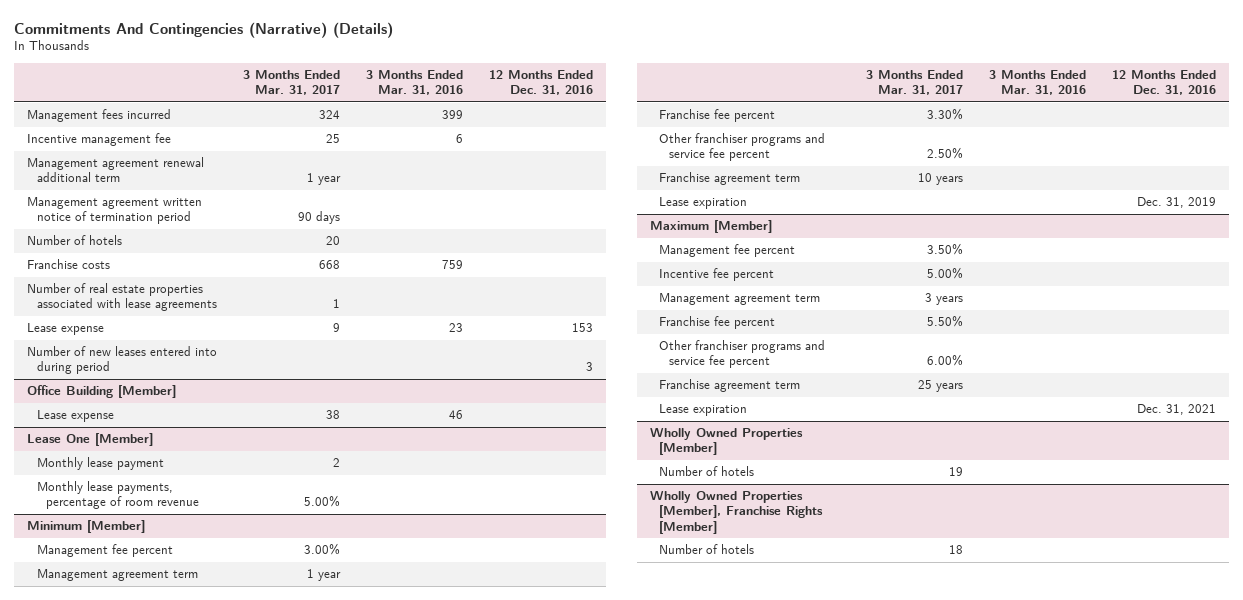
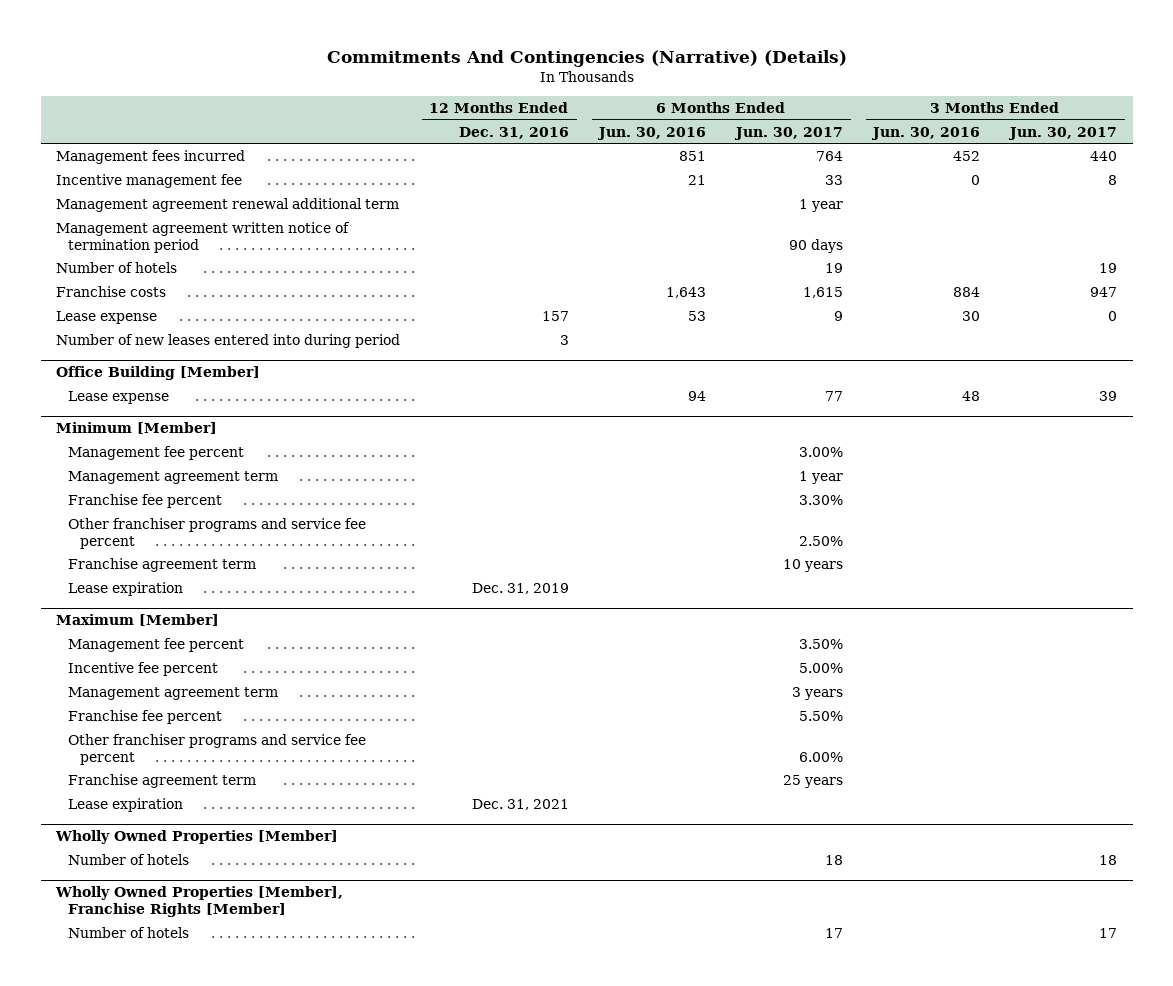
- | 3 Months Ended Mar. 31, 2017 | 3 Months Ended Mar. 31, 2016 | 12 Months Ended Dec. 31, 2016
+ | 12 Months Ended Dec. 31, 2016 | 6 Months Ended Jun. 30, 2016 | 6 Months Ended Jun. 30, 2017 | 3 Months Ended Jun. 30, 2016 | 3 Months Ended Jun. 30, 2017
- Number of real estate properties associated with lease agreements | 1 | |
- Lease expense | 9 | 23 | 153
+ Lease expense | 157 | 53 | 9 | 30 | 0
- Lease One [Member]
- Monthly lease payment | 2 | |
- Monthly lease payments, percentage of room revenue | 5.00% | |

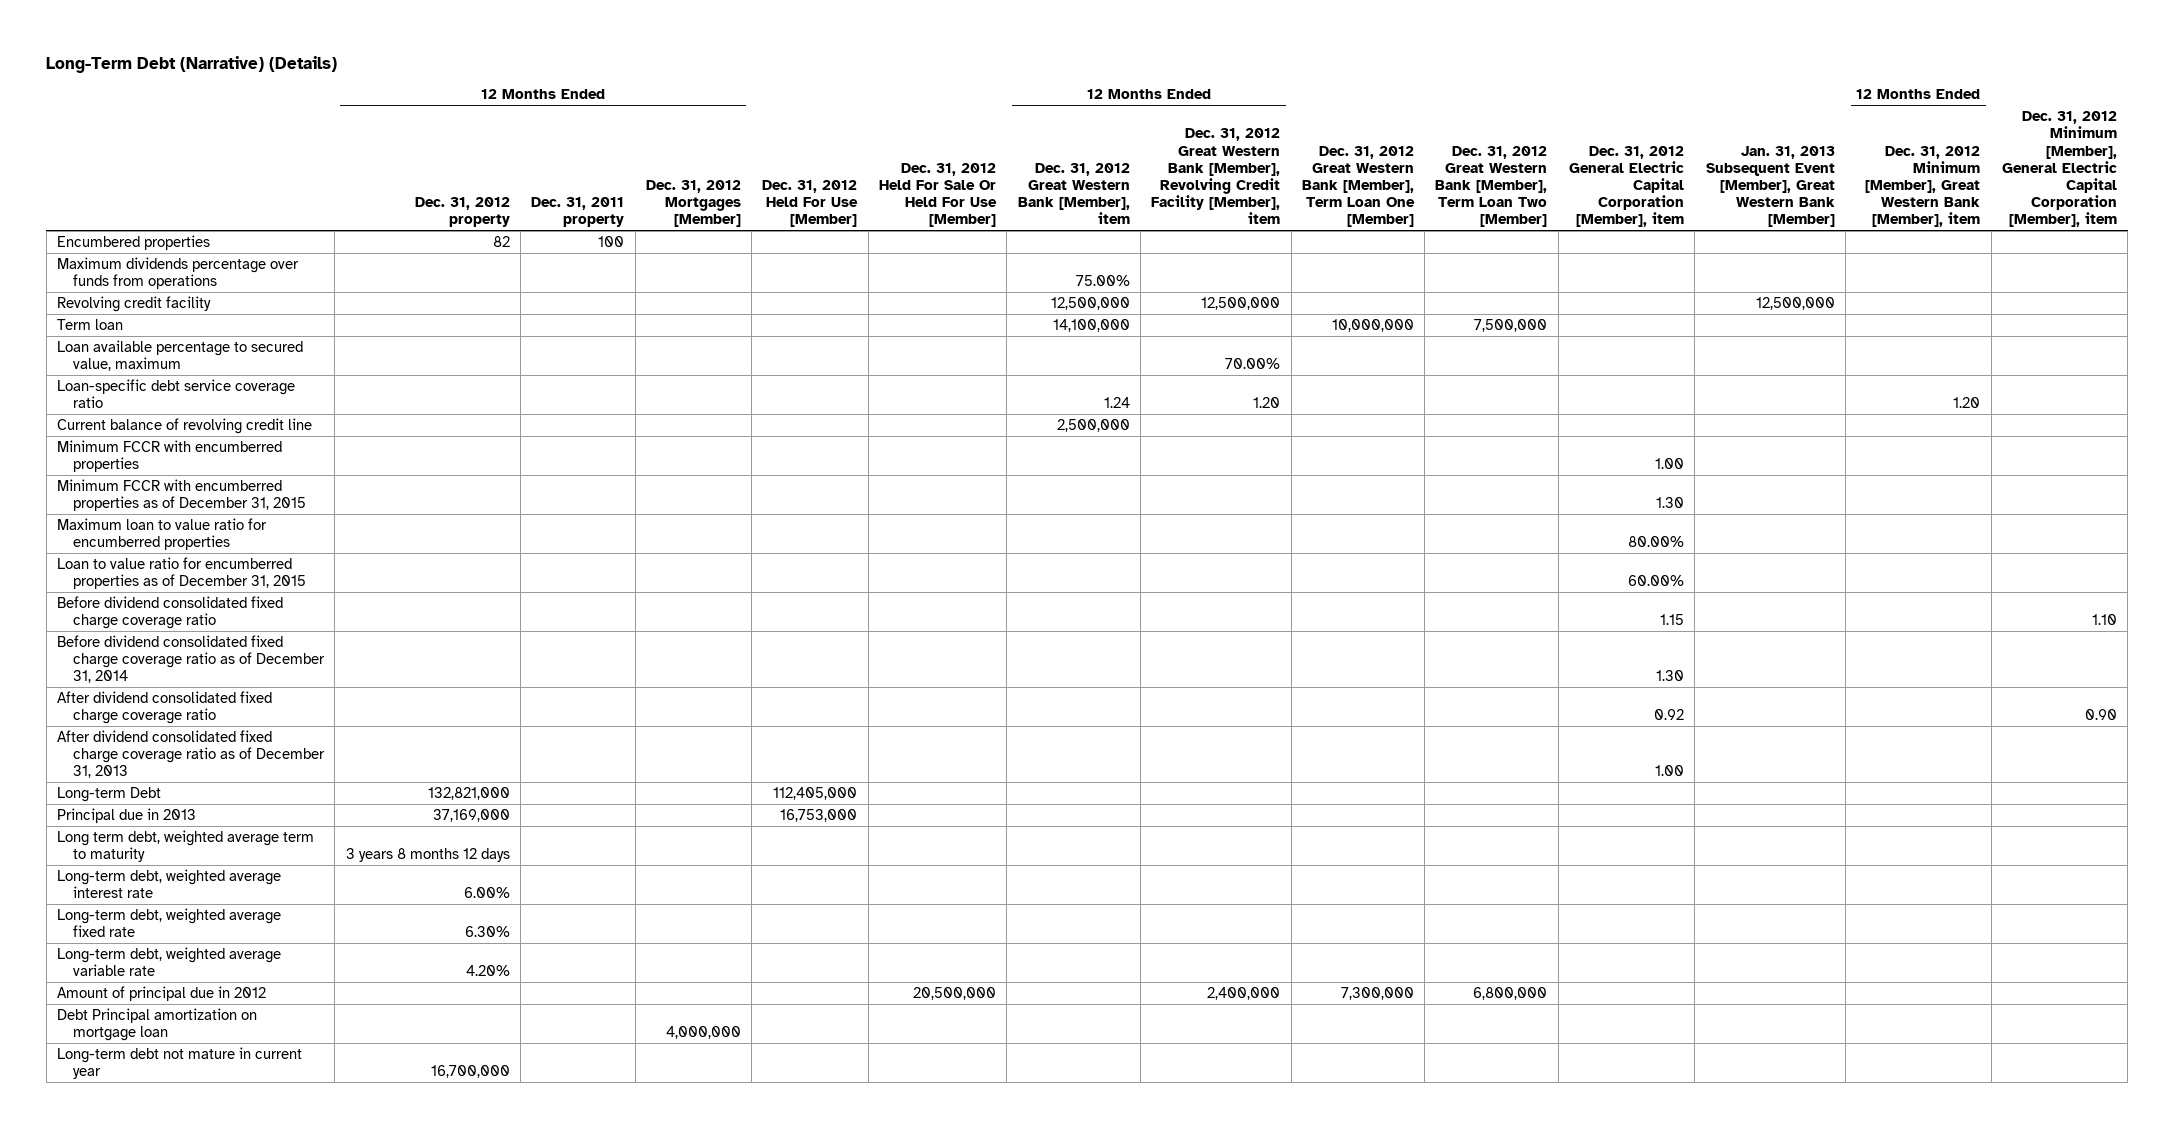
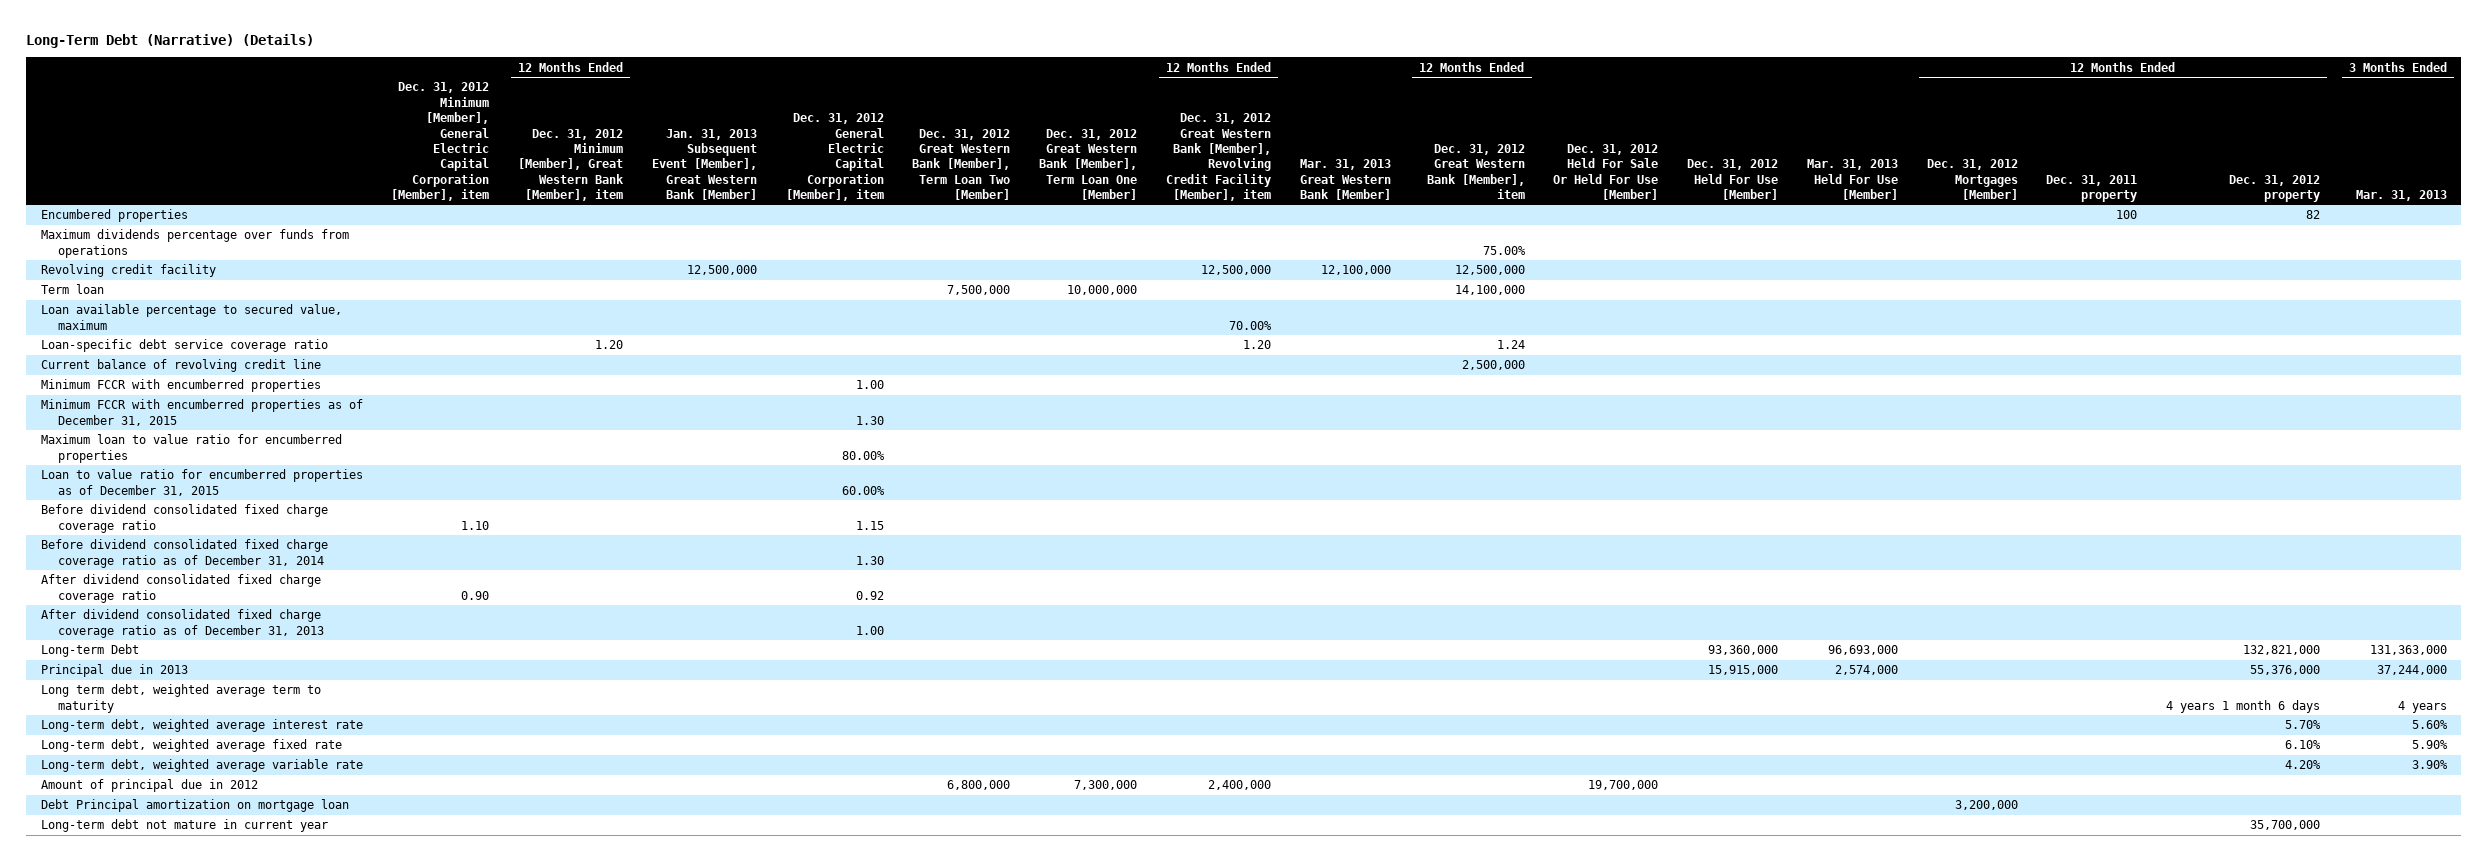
- | 12 Months Ended Dec. 31, 2012 property | 12 Months Ended Dec. 31, 2011 property | 12 Months Ended Dec. 31, 2012 Mortgages [Member] | Dec. 31, 2012 Held For Use [Member] | Dec. 31, 2012 Held For Sale Or Held For Use [Member] | 12 Months Ended Dec. 31, 2012 Great Western Bank [Member], item | 12 Months Ended Dec. 31, 2012 Great Western Bank [Member], Revolving Credit Facility [Member], item | Dec. 31, 2012 Great Western Bank [Member], Term Loan One [Member] | Dec. 31, 2012 Great Western Bank [Member], Term Loan Two [Member] | Dec. 31, 2012 General Electric Capital Corporation [Member], item | Jan. 31, 2013 Subsequent Event [Member], Great Western Bank [Member] | 12 Months Ended Dec. 31, 2012 Minimum [Member], Great Western Bank [Member], item | Dec. 31, 2012 Minimum [Member], General Electric Capital Corporation [Member], item
+ | Dec. 31, 2012 Minimum [Member], General Electric Capital Corporation [Member], item | 12 Months Ended Dec. 31, 2012 Minimum [Member], Great Western Bank [Member], item | Jan. 31, 2013 Subsequent Event [Member], Great Western Bank [Member] | Dec. 31, 2012 General Electric Capital Corporation [Member], item | Dec. 31, 2012 Great Western Bank [Member], Term Loan Two [Member] | Dec. 31, 2012 Great Western Bank [Member], Term Loan One [Member] | 12 Months Ended Dec. 31, 2012 Great Western Bank [Member], Revolving Credit Facility [Member], item | Mar. 31, 2013 Great Western Bank [Member] | 12 Months Ended Dec. 31, 2012 Great Western Bank [Member], item | Dec. 31, 2012 Held For Sale Or Held For Use [Member] | Dec. 31, 2012 Held For Use [Member] | Mar. 31, 2013 Held For Use [Member] | 12 Months Ended Dec. 31, 2012 Mortgages [Member] | 12 Months Ended Dec. 31, 2011 property | 12 Months Ended Dec. 31, 2012 property | 3 Months Ended Mar. 31, 2013
- Long-term Debt | 132,821,000 | | | 112,405,000 | | | | | | | | |
- Principal due in 2013 | 37,169,000 | | | 16,753,000 | | | | | | | | |
- Long term debt, weighted average term to maturity | 3 years 8 months 12 days | | | | | | | | | | | |
- Long-term debt, weighted average interest rate | 6.00% | | | | | | | | | | | |
- Long-term debt, weighted average fixed rate | 6.30% | | | | | | | | | | | |
+ Long-term Debt | | | | | | | | | | | 93,360,000 | 96,693,000 | | | 132,821,000 | 131,363,000
+ Principal due in 2013 | | | | | | | | | | | 15,915,000 | 2,574,000 | | | 55,376,000 | 37,244,000
+ Long term debt, weighted average term to maturity | | | | | | | | | | | | | | | 4 years 1 month 6 days | 4 years
+ Long-term debt, weighted average interest rate | | | | | | | | | | | | | | | 5.70% | 5.60%
+ Long-term debt, weighted average fixed rate | | | | | | | | | | | | | | | 6.10% | 5.90%
- Amount of principal due in 2012 | | | | | 20,500,000 | | 2,400,000 | 7,300,000 | 6,800,000 | | | |
- Debt Principal amortization on mortgage loan | | | 4,000,000 | | | | | | | | | |
- Long-term debt not mature in current year | 16,700,000 | | | | | | | | | | | |
+ Amount of principal due in 2012 | | | | | 6,800,000 | 7,300,000 | 2,400,000 | | | 19,700,000 | | | | | |
+ Debt Principal amortization on mortgage loan | | | | | | | | | | | | | 3,200,000 | | |
+ Long-term debt not mature in current year | | | | | | | | | | | | | | | 35,700,000 |

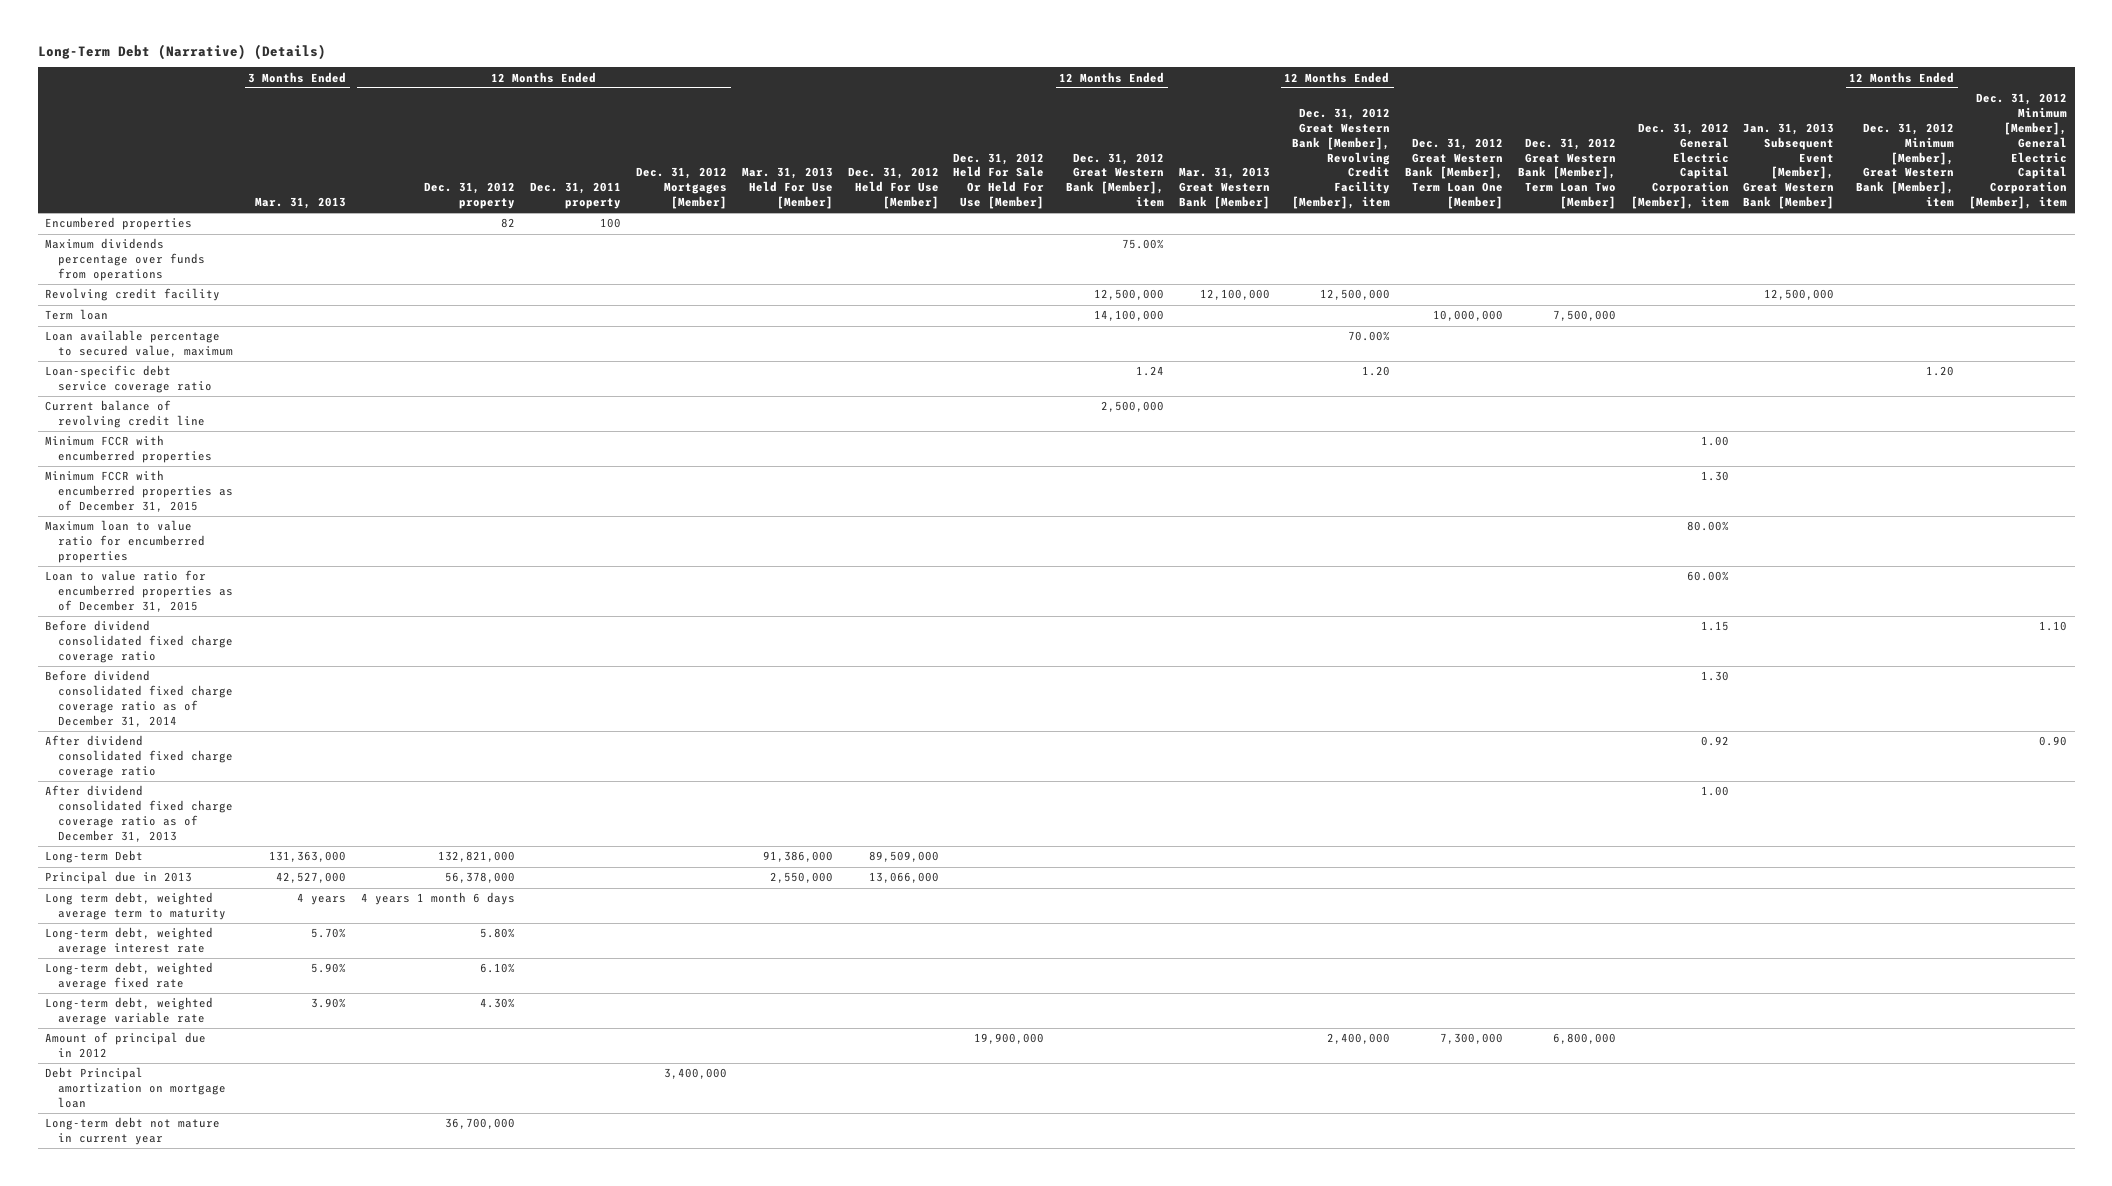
- | Dec. 31, 2012 Minimum [Member], General Electric Capital Corporation [Member], item | 12 Months Ended Dec. 31, 2012 Minimum [Member], Great Western Bank [Member], item | Jan. 31, 2013 Subsequent Event [Member], Great Western Bank [Member] | Dec. 31, 2012 General Electric Capital Corporation [Member], item | Dec. 31, 2012 Great Western Bank [Member], Term Loan Two [Member] | Dec. 31, 2012 Great Western Bank [Member], Term Loan One [Member] | 12 Months Ended Dec. 31, 2012 Great Western Bank [Member], Revolving Credit Facility [Member], item | Mar. 31, 2013 Great Western Bank [Member] | 12 Months Ended Dec. 31, 2012 Great Western Bank [Member], item | Dec. 31, 2012 Held For Sale Or Held For Use [Member] | Dec. 31, 2012 Held For Use [Member] | Mar. 31, 2013 Held For Use [Member] | 12 Months Ended Dec. 31, 2012 Mortgages [Member] | 12 Months Ended Dec. 31, 2011 property | 12 Months Ended Dec. 31, 2012 property | 3 Months Ended Mar. 31, 2013
+ | 3 Months Ended Mar. 31, 2013 | 12 Months Ended Dec. 31, 2012 property | 12 Months Ended Dec. 31, 2011 property | 12 Months Ended Dec. 31, 2012 Mortgages [Member] | Mar. 31, 2013 Held For Use [Member] | Dec. 31, 2012 Held For Use [Member] | Dec. 31, 2012 Held For Sale Or Held For Use [Member] | 12 Months Ended Dec. 31, 2012 Great Western Bank [Member], item | Mar. 31, 2013 Great Western Bank [Member] | 12 Months Ended Dec. 31, 2012 Great Western Bank [Member], Revolving Credit Facility [Member], item | Dec. 31, 2012 Great Western Bank [Member], Term Loan One [Member] | Dec. 31, 2012 Great Western Bank [Member], Term Loan Two [Member] | Dec. 31, 2012 General Electric Capital Corporation [Member], item | Jan. 31, 2013 Subsequent Event [Member], Great Western Bank [Member] | 12 Months Ended Dec. 31, 2012 Minimum [Member], Great Western Bank [Member], item | Dec. 31, 2012 Minimum [Member], General Electric Capital Corporation [Member], item
- Long-term Debt | | | | | | | | | | | 93,360,000 | 96,693,000 | | | 132,821,000 | 131,363,000
- Principal due in 2013 | | | | | | | | | | | 15,915,000 | 2,574,000 | | | 55,376,000 | 37,244,000
+ Long-term Debt | 131,363,000 | 132,821,000 | | | 91,386,000 | 89,509,000 | | | | | | | | | |
+ Principal due in 2013 | 42,527,000 | 56,378,000 | | | 2,550,000 | 13,066,000 | | | | | | | | | |
- Long-term debt, weighted average interest rate | | | | | | | | | | | | | | | 5.70% | 5.60%
+ Long-term debt, weighted average interest rate | 5.70% | 5.80% | | | | | | | | | | | | | |
- Long-term debt, weighted average variable rate | | | | | | | | | | | | | | | 4.20% | 3.90%
- Amount of principal due in 2012 | | | | | 6,800,000 | 7,300,000 | 2,400,000 | | | 19,700,000 | | | | | |
- Debt Principal amortization on mortgage loan | | | | | | | | | | | | | 3,200,000 | | |
- Long-term debt not mature in current year | | | | | | | | | | | | | | | 35,700,000 |
+ Long-term debt, weighted average variable rate | 3.90% | 4.30% | | | | | | | | | | | | | |
+ Amount of principal due in 2012 | | | | | | | 19,900,000 | | | 2,400,000 | 7,300,000 | 6,800,000 | | | |
+ Debt Principal amortization on mortgage loan | | | | 3,400,000 | | | | | | | | | | | |
+ Long-term debt not mature in current year | | 36,700,000 | | | | | | | | | | | | | |

